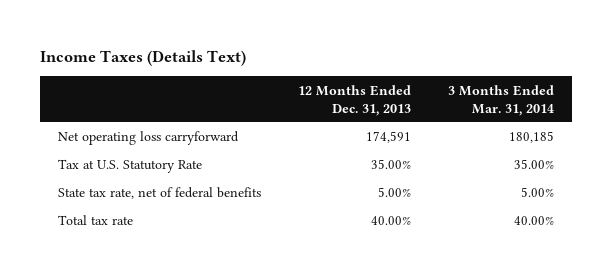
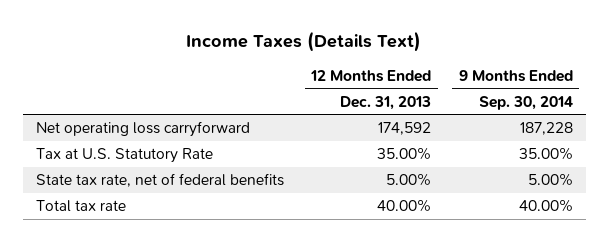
- | 12 Months Ended Dec. 31, 2013 | 3 Months Ended Mar. 31, 2014
+ | 12 Months Ended Dec. 31, 2013 | 9 Months Ended Sep. 30, 2014
- Net operating loss carryforward | 174,591 | 180,185
+ Net operating loss carryforward | 174,592 | 187,228

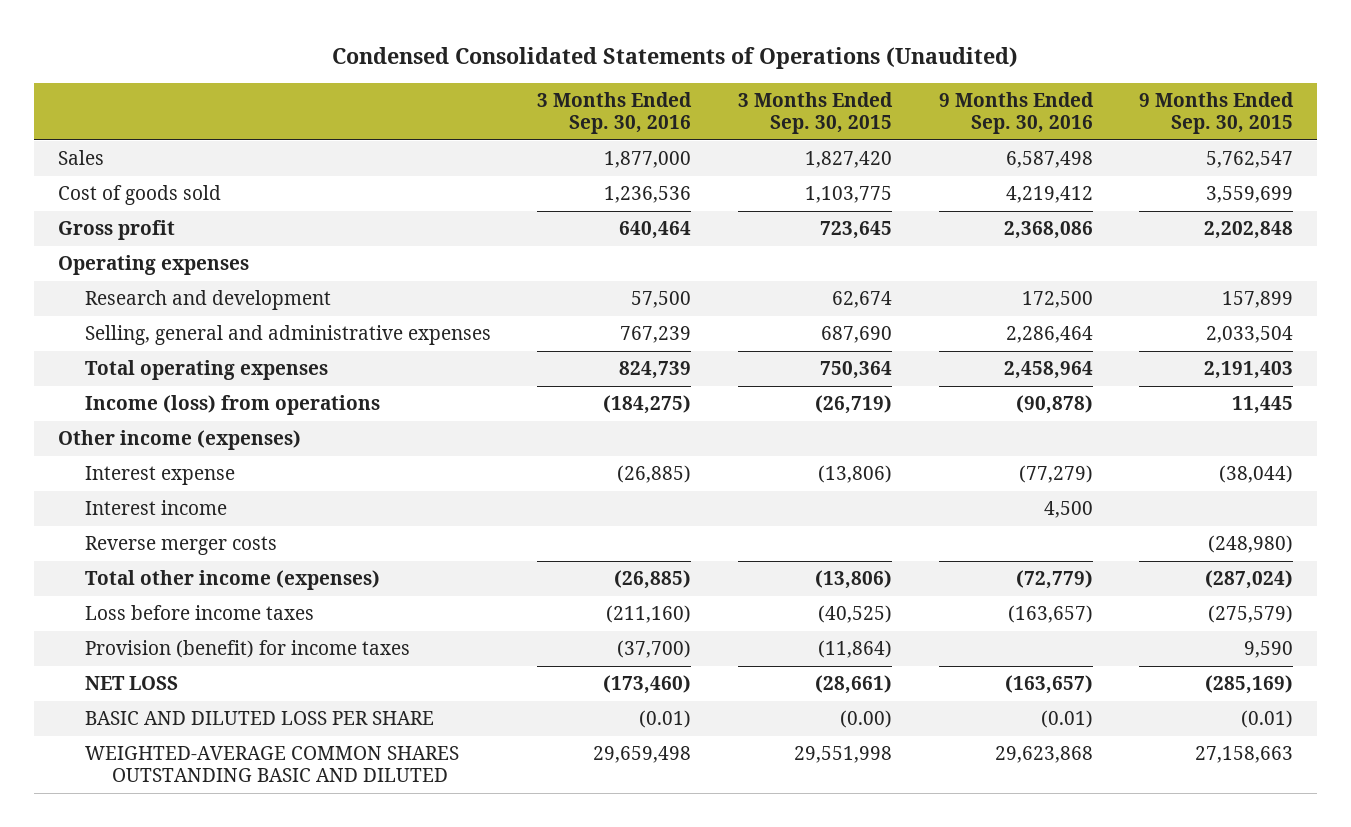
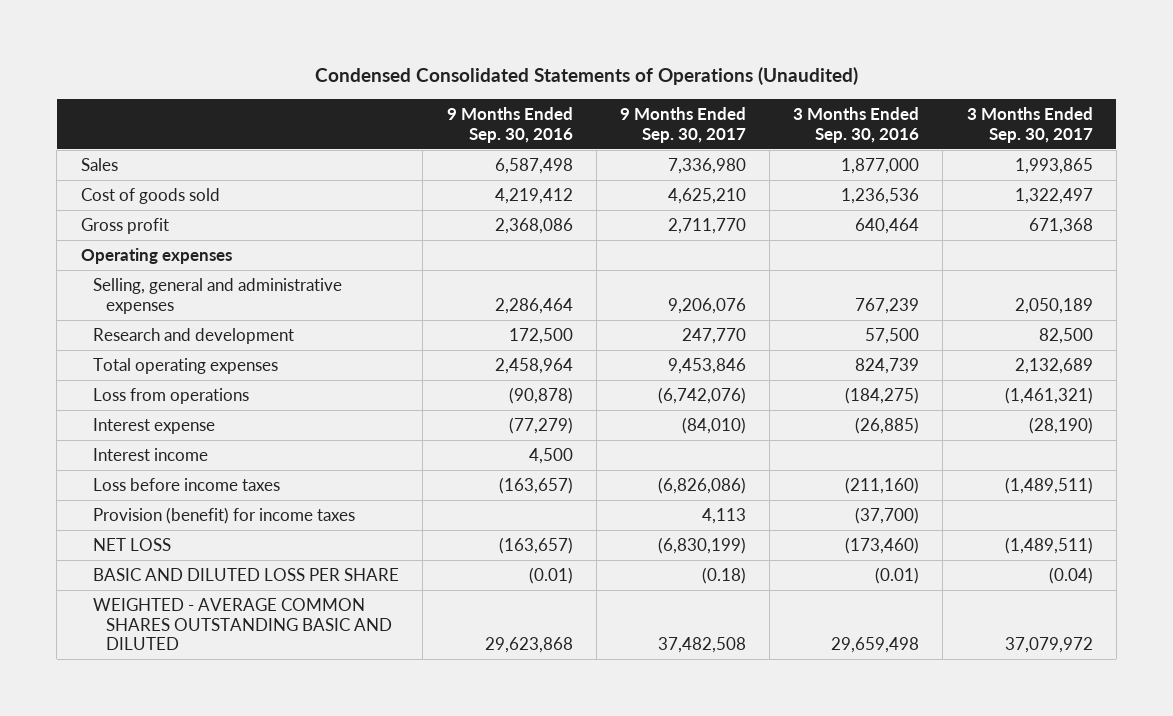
- | 3 Months Ended Sep. 30, 2016 | 3 Months Ended Sep. 30, 2015 | 9 Months Ended Sep. 30, 2016 | 9 Months Ended Sep. 30, 2015
+ | 9 Months Ended Sep. 30, 2016 | 9 Months Ended Sep. 30, 2017 | 3 Months Ended Sep. 30, 2016 | 3 Months Ended Sep. 30, 2017
moved down: Research and development | 172,500 | 247,770 | 57,500 | 82,500
- Income (loss) from operations | (184,275) | (26,719) | (90,878) | 11,445
- Other income (expenses)
+ Loss from operations | (90,878) | (6,742,076) | (184,275) | (1,461,321)
- Reverse merger costs | | | | (248,980)
- Total other income (expenses) | (26,885) | (13,806) | (72,779) | (287,024)
- WEIGHTED-AVERAGE COMMON SHARES OUTSTANDING BASIC AND DILUTED | 29,659,498 | 29,551,998 | 29,623,868 | 27,158,663
+ WEIGHTED - AVERAGE COMMON SHARES OUTSTANDING BASIC AND DILUTED | 29,623,868 | 37,482,508 | 29,659,498 | 37,079,972

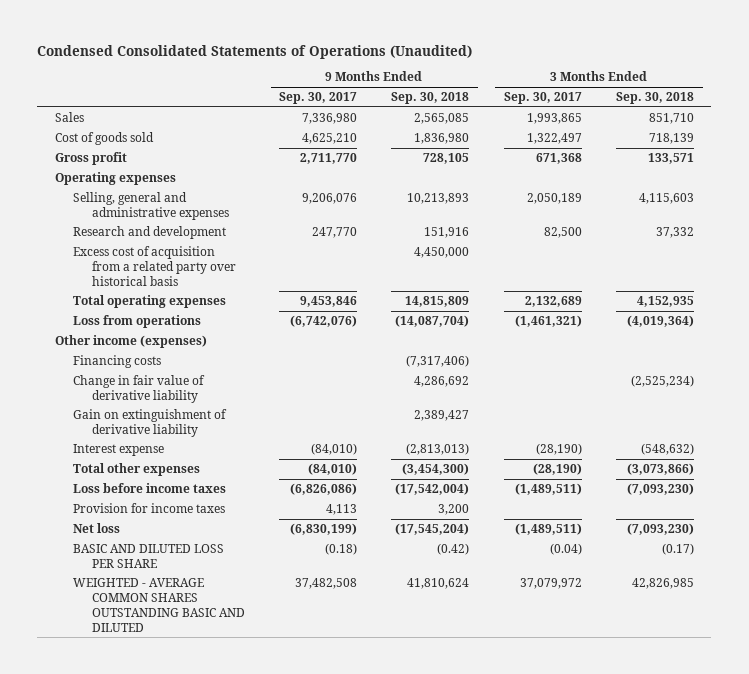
- | 9 Months Ended Sep. 30, 2016 | 9 Months Ended Sep. 30, 2017 | 3 Months Ended Sep. 30, 2016 | 3 Months Ended Sep. 30, 2017
+ | 9 Months Ended Sep. 30, 2017 | 9 Months Ended Sep. 30, 2018 | 3 Months Ended Sep. 30, 2017 | 3 Months Ended Sep. 30, 2018
+ Excess cost of acquisition from a related party over historical basis | | 4,450,000 | |
+ Other income (expenses)
+ Financing costs | | (7,317,406) | |
+ Change in fair value of derivative liability | | 4,286,692 | | (2,525,234)
+ Gain on extinguishment of derivative liability | | 2,389,427 | |
- Interest income | 4,500 | | |
+ Total other expenses | (84,010) | (3,454,300) | (28,190) | (3,073,866)
- Provision (benefit) for income taxes | | 4,113 | (37,700) |
- NET LOSS | (163,657) | (6,830,199) | (173,460) | (1,489,511)
+ Provision for income taxes | 4,113 | 3,200 | |
+ Net loss | (6,830,199) | (17,545,204) | (1,489,511) | (7,093,230)

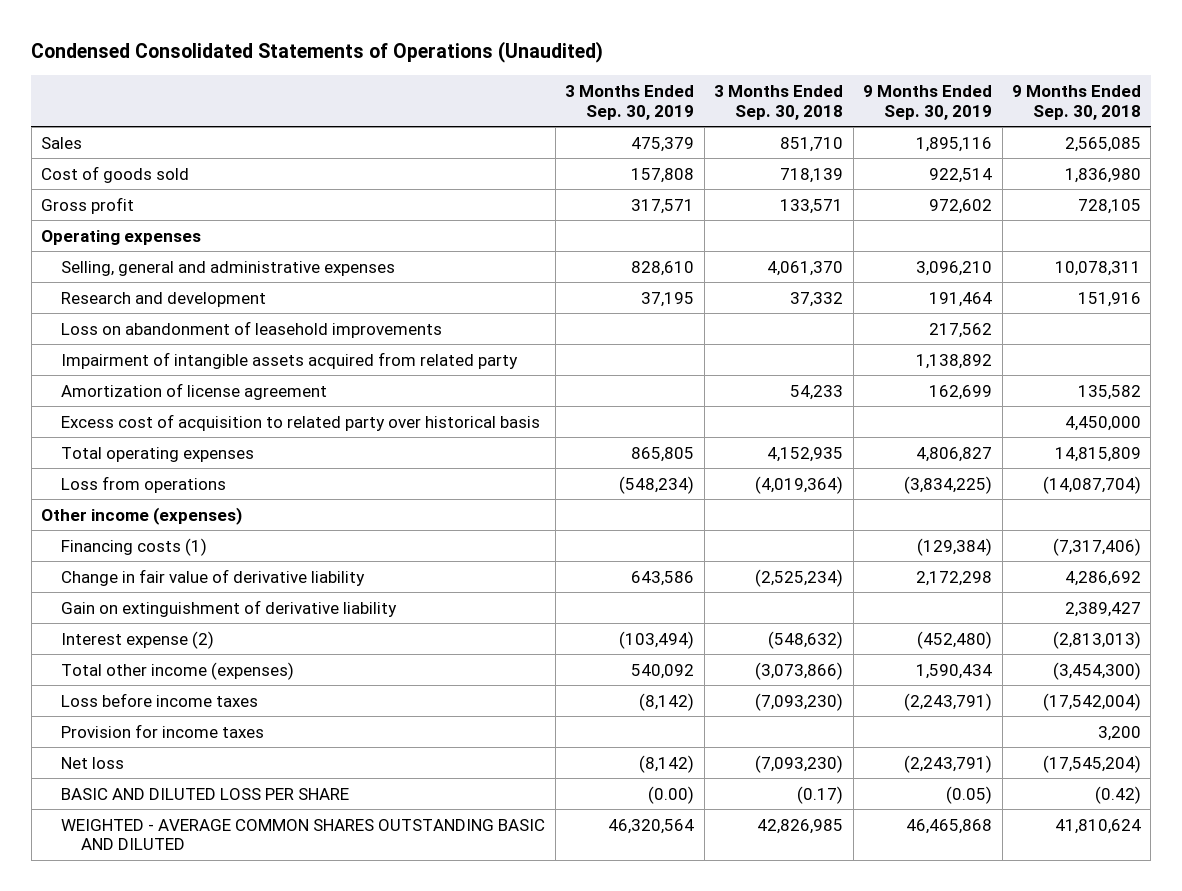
- | 9 Months Ended Sep. 30, 2017 | 9 Months Ended Sep. 30, 2018 | 3 Months Ended Sep. 30, 2017 | 3 Months Ended Sep. 30, 2018
+ | 3 Months Ended Sep. 30, 2019 | 3 Months Ended Sep. 30, 2018 | 9 Months Ended Sep. 30, 2019 | 9 Months Ended Sep. 30, 2018
- Selling, general and administrative expenses | 9,206,076 | 10,213,893 | 2,050,189 | 4,115,603
+ Selling, general and administrative expenses | 828,610 | 4,061,370 | 3,096,210 | 10,078,311
- Excess cost of acquisition from a related party over historical basis | | 4,450,000 | |
+ Loss on abandonment of leasehold improvements | | | 217,562 |
+ Impairment of intangible assets acquired from related party | | | 1,138,892 |
+ Amortization of license agreement | | 54,233 | 162,699 | 135,582
+ Excess cost of acquisition to related party over historical basis | | | | 4,450,000
- Financing costs | | (7,317,406) | |
+ Financing costs (1) | | | (129,384) | (7,317,406)
- Interest expense | (84,010) | (2,813,013) | (28,190) | (548,632)
- Total other expenses | (84,010) | (3,454,300) | (28,190) | (3,073,866)
+ Interest expense (2) | (103,494) | (548,632) | (452,480) | (2,813,013)
+ Total other income (expenses) | 540,092 | (3,073,866) | 1,590,434 | (3,454,300)

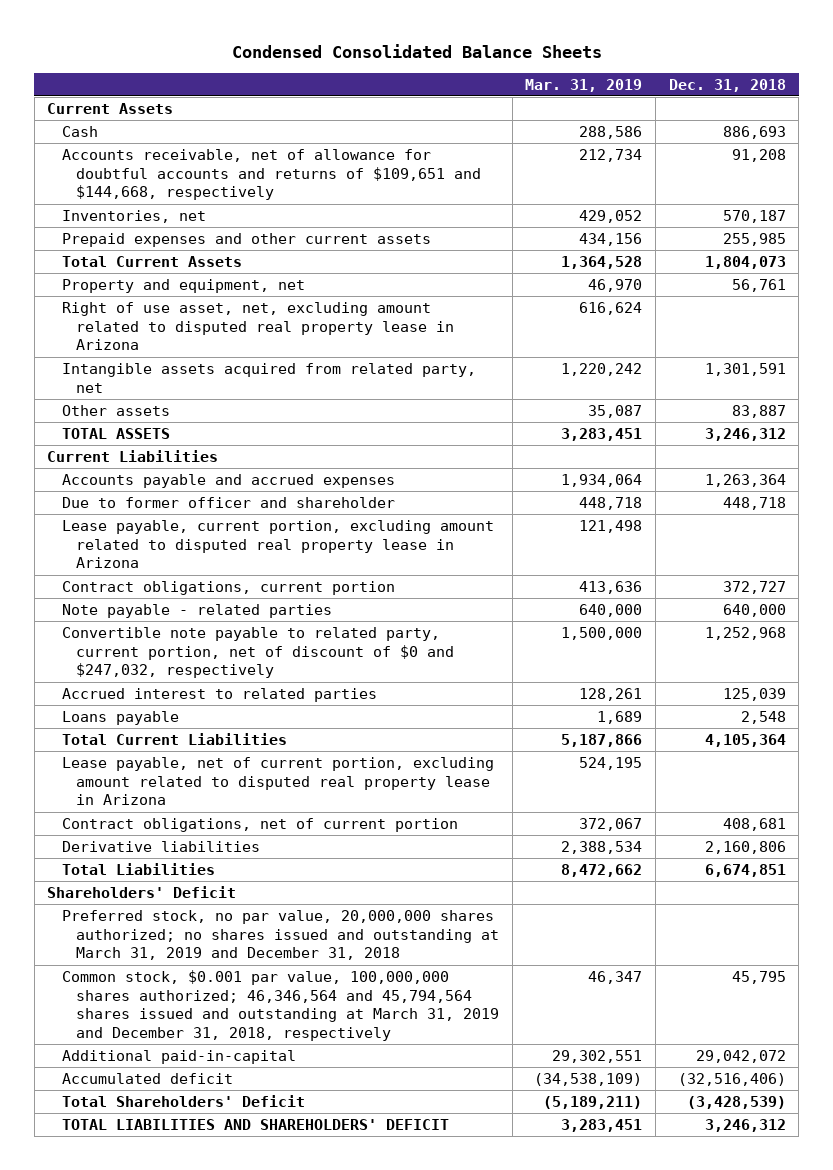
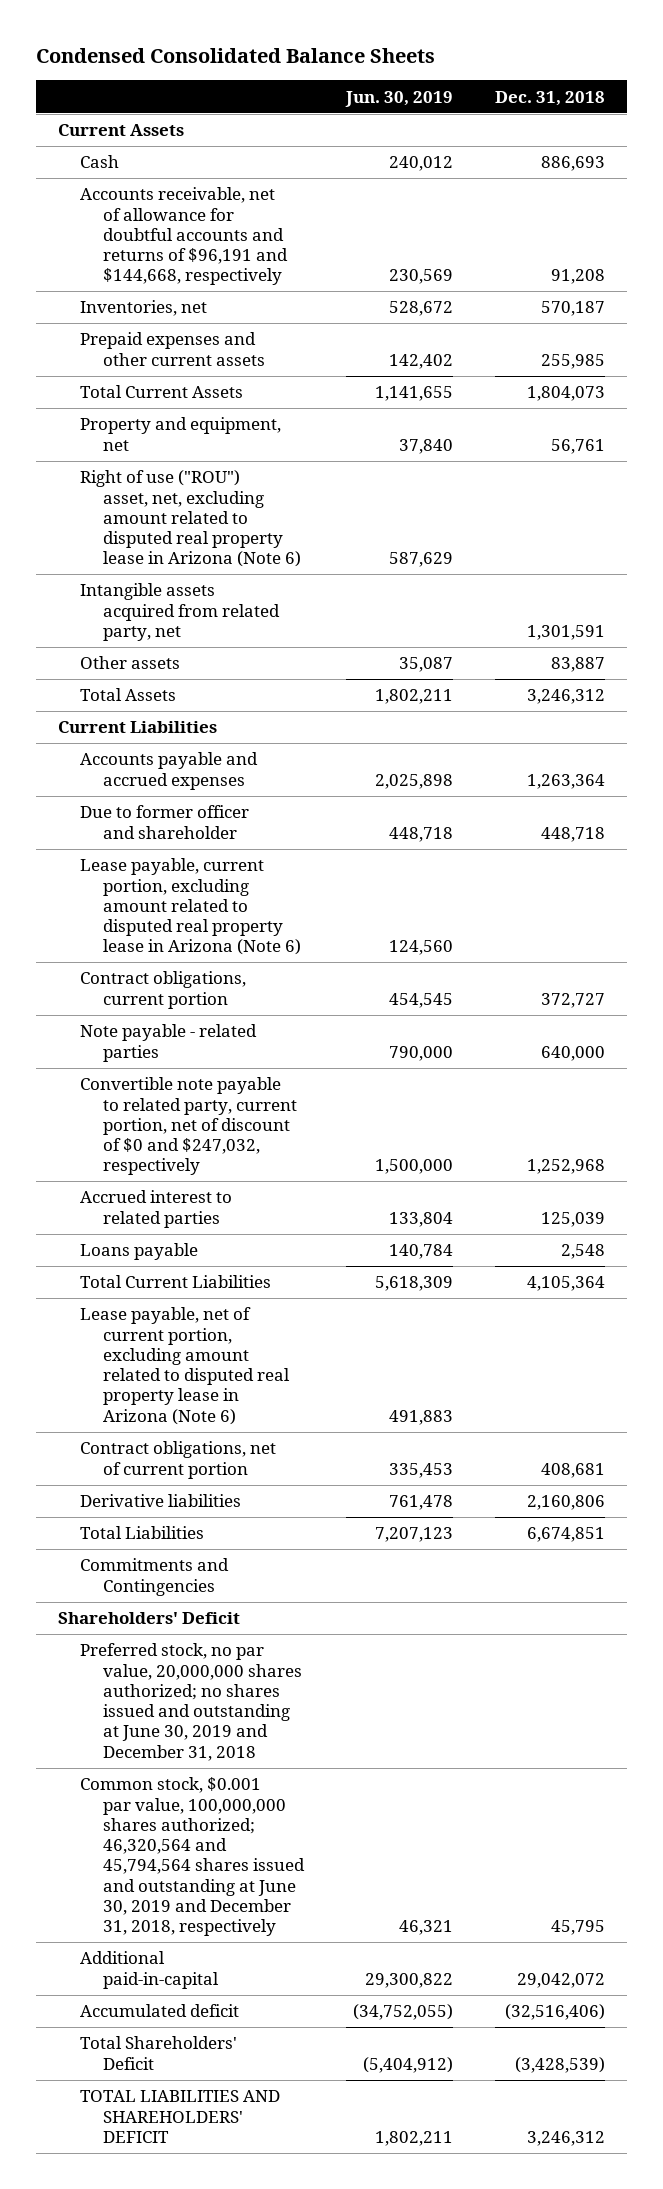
- | Mar. 31, 2019 | Dec. 31, 2018
+ | Jun. 30, 2019 | Dec. 31, 2018
- Accounts receivable, net of allowance for doubtful accounts and returns of $109,651 and $144,668, respectively | 212,734 | 91,208
+ Accounts receivable, net of allowance for doubtful accounts and returns of $96,191 and $144,668, respectively | 230,569 | 91,208
- Right of use asset, net, excluding amount related to disputed real property lease in Arizona | 616,624 |
+ Right of use ("ROU") asset, net, excluding amount related to disputed real property lease in Arizona (Note 6) | 587,629 |
- TOTAL ASSETS | 3,283,451 | 3,246,312
+ Total Assets | 1,802,211 | 3,246,312
- Lease payable, current portion, excluding amount related to disputed real property lease in Arizona | 121,498 |
+ Lease payable, current portion, excluding amount related to disputed real property lease in Arizona (Note 6) | 124,560 |
- Lease payable, net of current portion, excluding amount related to disputed real property lease in Arizona | 524,195 |
+ Lease payable, net of current portion, excluding amount related to disputed real property lease in Arizona (Note 6) | 491,883 |
+ Commitments and Contingencies
- Preferred stock, no par value, 20,000,000 shares authorized; no shares issued and outstanding at March 31, 2019 and December 31, 2018
- Common stock, $0.001 par value, 100,000,000 shares authorized; 46,346,564 and 45,794,564 shares issued and outstanding at March 31, 2019 and December 31, 2018, respectively | 46,347 | 45,795
+ Preferred stock, no par value, 20,000,000 shares authorized; no shares issued and outstanding at June 30, 2019 and December 31, 2018
+ Common stock, $0.001 par value, 100,000,000 shares authorized; 46,320,564 and 45,794,564 shares issued and outstanding at June 30, 2019 and December 31, 2018, respectively | 46,321 | 45,795

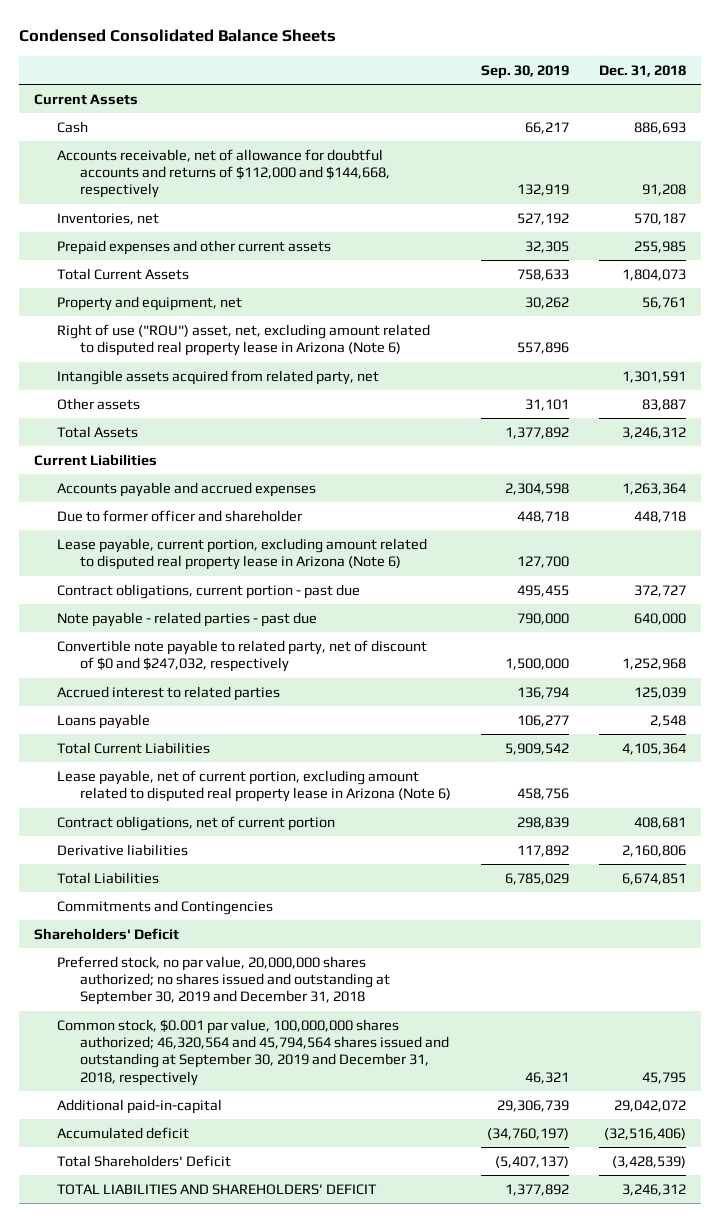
- | Jun. 30, 2019 | Dec. 31, 2018
+ | Sep. 30, 2019 | Dec. 31, 2018
- Accounts receivable, net of allowance for doubtful accounts and returns of $96,191 and $144,668, respectively | 230,569 | 91,208
+ Accounts receivable, net of allowance for doubtful accounts and returns of $112,000 and $144,668, respectively | 132,919 | 91,208
- Contract obligations, current portion | 454,545 | 372,727
- Note payable - related parties | 790,000 | 640,000
- Convertible note payable to related party, current portion, net of discount of $0 and $247,032, respectively | 1,500,000 | 1,252,968
+ Contract obligations, current portion - past due | 495,455 | 372,727
+ Note payable - related parties - past due | 790,000 | 640,000
+ Convertible note payable to related party, net of discount of $0 and $247,032, respectively | 1,500,000 | 1,252,968
- Preferred stock, no par value, 20,000,000 shares authorized; no shares issued and outstanding at June 30, 2019 and December 31, 2018
- Common stock, $0.001 par value, 100,000,000 shares authorized; 46,320,564 and 45,794,564 shares issued and outstanding at June 30, 2019 and December 31, 2018, respectively | 46,321 | 45,795
+ Preferred stock, no par value, 20,000,000 shares authorized; no shares issued and outstanding at September 30, 2019 and December 31, 2018
+ Common stock, $0.001 par value, 100,000,000 shares authorized; 46,320,564 and 45,794,564 shares issued and outstanding at September 30, 2019 and December 31, 2018, respectively | 46,321 | 45,795

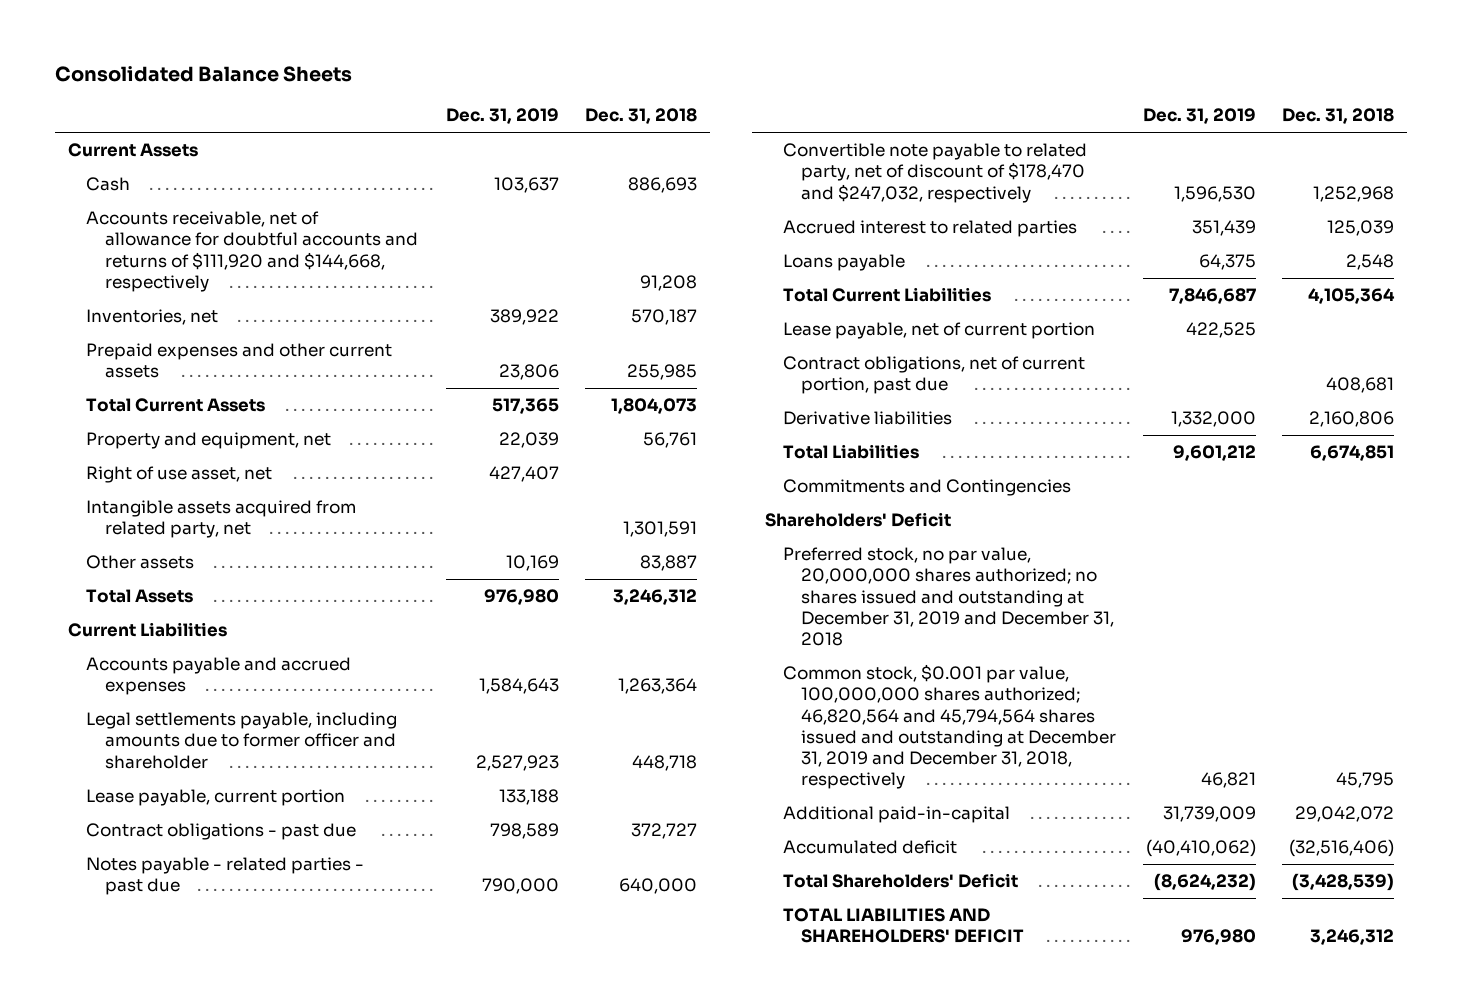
- Condensed Consolidated Balance Sheets
+ Consolidated Balance Sheets
- | Sep. 30, 2019 | Dec. 31, 2018
+ | Dec. 31, 2019 | Dec. 31, 2018
- Accounts receivable, net of allowance for doubtful accounts and returns of $112,000 and $144,668, respectively | 132,919 | 91,208
+ Accounts receivable, net of allowance for doubtful accounts and returns of $111,920 and $144,668, respectively | | 91,208
- Right of use ("ROU") asset, net, excluding amount related to disputed real property lease in Arizona (Note 6) | 557,896 |
+ Right of use asset, net | 427,407 |
- Due to former officer and shareholder | 448,718 | 448,718
- Lease payable, current portion, excluding amount related to disputed real property lease in Arizona (Note 6) | 127,700 |
- Contract obligations, current portion - past due | 495,455 | 372,727
- Note payable - related parties - past due | 790,000 | 640,000
- Convertible note payable to related party, net of discount of $0 and $247,032, respectively | 1,500,000 | 1,252,968
+ Legal settlements payable, including amounts due to former officer and shareholder | 2,527,923 | 448,718
+ Lease payable, current portion | 133,188 |
+ Contract obligations - past due | 798,589 | 372,727
+ Notes payable - related parties - past due | 790,000 | 640,000
+ Convertible note payable to related party, net of discount of $178,470 and $247,032, respectively | 1,596,530 | 1,252,968
- Lease payable, net of current portion, excluding amount related to disputed real property lease in Arizona (Note 6) | 458,756 |
- Contract obligations, net of current portion | 298,839 | 408,681
+ Lease payable, net of current portion | 422,525 |
+ Contract obligations, net of current portion, past due | | 408,681
- Preferred stock, no par value, 20,000,000 shares authorized; no shares issued and outstanding at September 30, 2019 and December 31, 2018
- Common stock, $0.001 par value, 100,000,000 shares authorized; 46,320,564 and 45,794,564 shares issued and outstanding at September 30, 2019 and December 31, 2018, respectively | 46,321 | 45,795
+ Preferred stock, no par value, 20,000,000 shares authorized; no shares issued and outstanding at December 31, 2019 and December 31, 2018
+ Common stock, $0.001 par value, 100,000,000 shares authorized; 46,820,564 and 45,794,564 shares issued and outstanding at December 31, 2019 and December 31, 2018, respectively | 46,821 | 45,795

